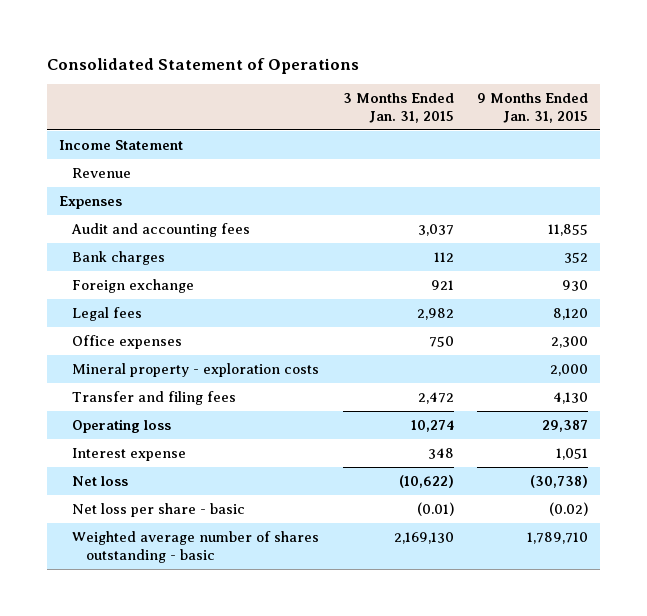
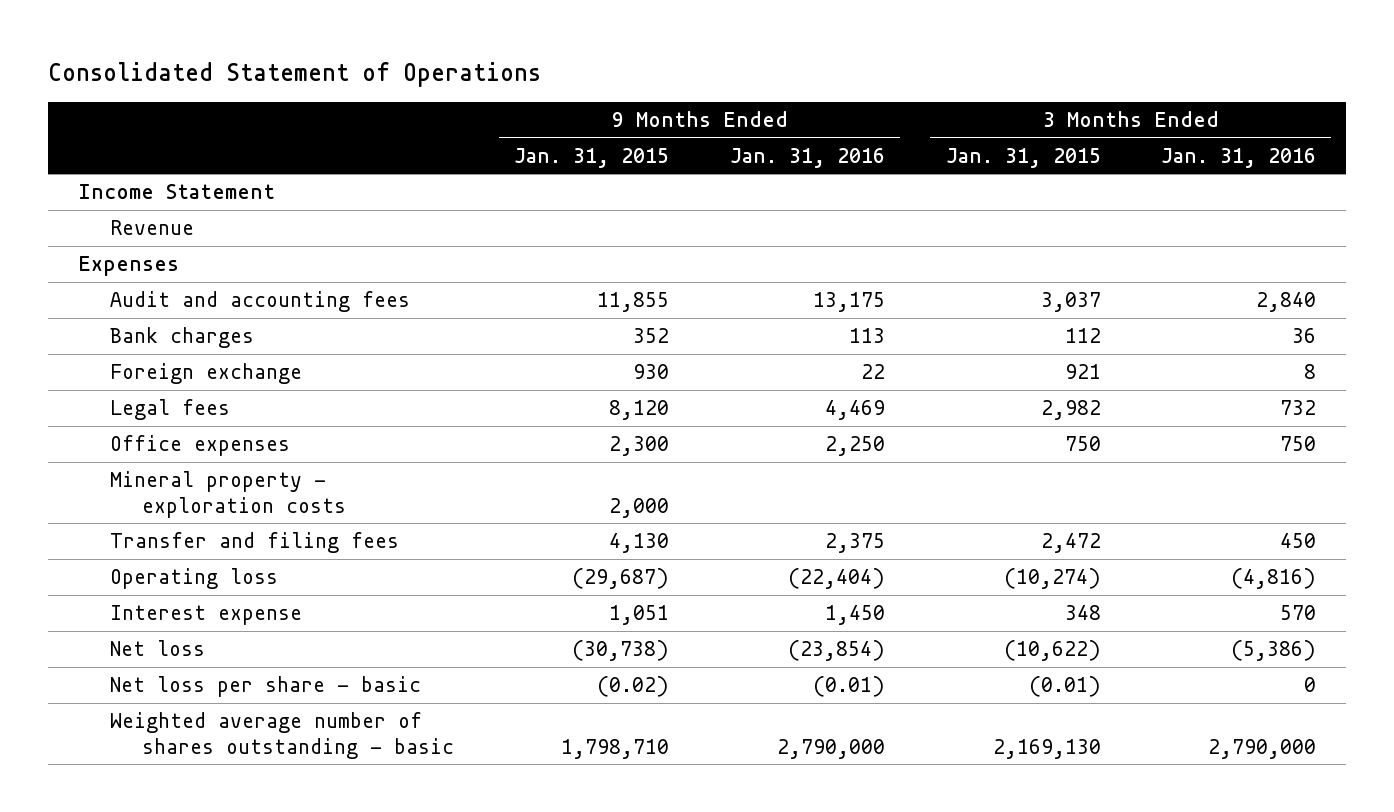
- | 3 Months Ended Jan. 31, 2015 | 9 Months Ended Jan. 31, 2015
+ | 9 Months Ended Jan. 31, 2015 | 9 Months Ended Jan. 31, 2016 | 3 Months Ended Jan. 31, 2015 | 3 Months Ended Jan. 31, 2016
- Operating loss | 10,274 | 29,387
+ Operating loss | (29,687) | (22,404) | (10,274) | (4,816)
- Weighted average number of shares outstanding - basic | 2,169,130 | 1,789,710
+ Weighted average number of shares outstanding - basic | 1,798,710 | 2,790,000 | 2,169,130 | 2,790,000

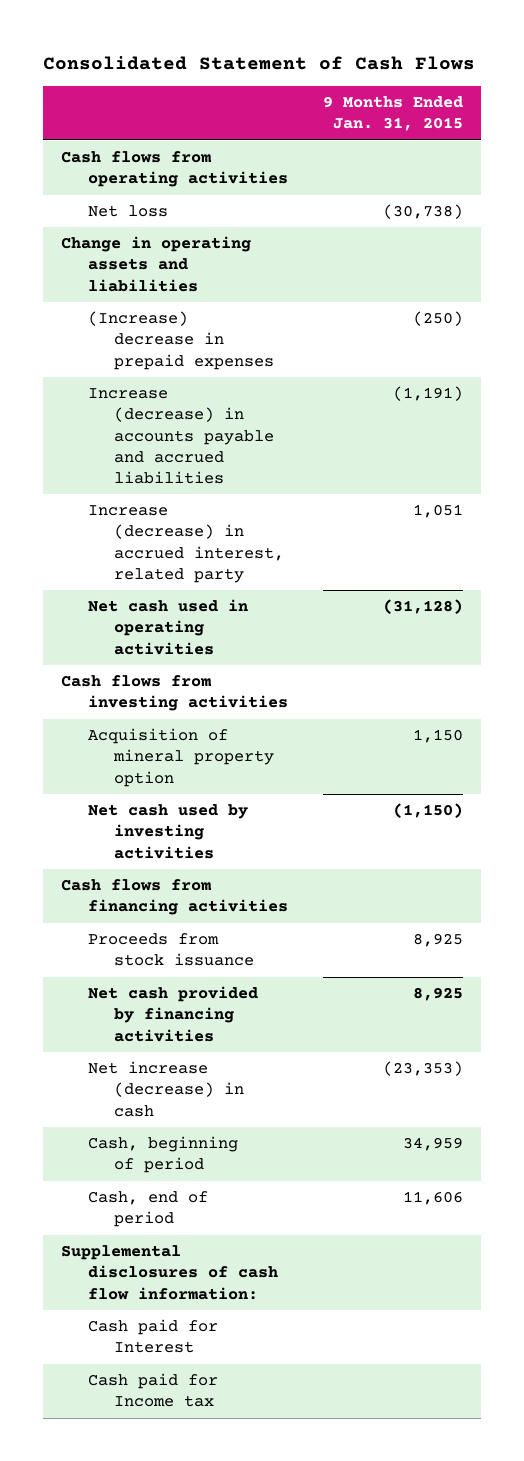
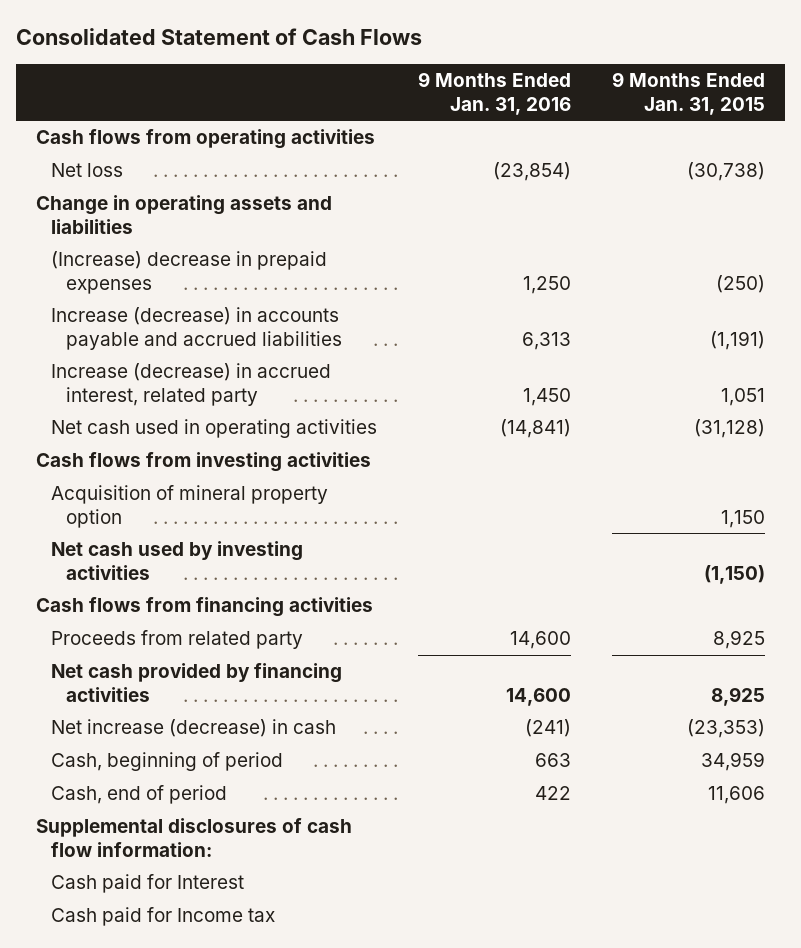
- | 9 Months Ended Jan. 31, 2015
+ | 9 Months Ended Jan. 31, 2016 | 9 Months Ended Jan. 31, 2015
- Proceeds from stock issuance | 8,925
+ Proceeds from related party | 14,600 | 8,925

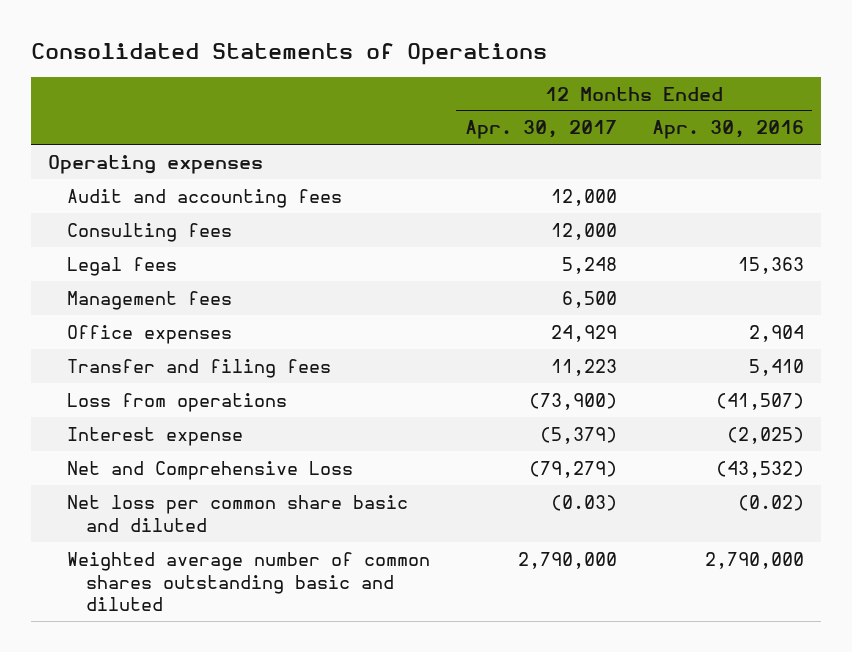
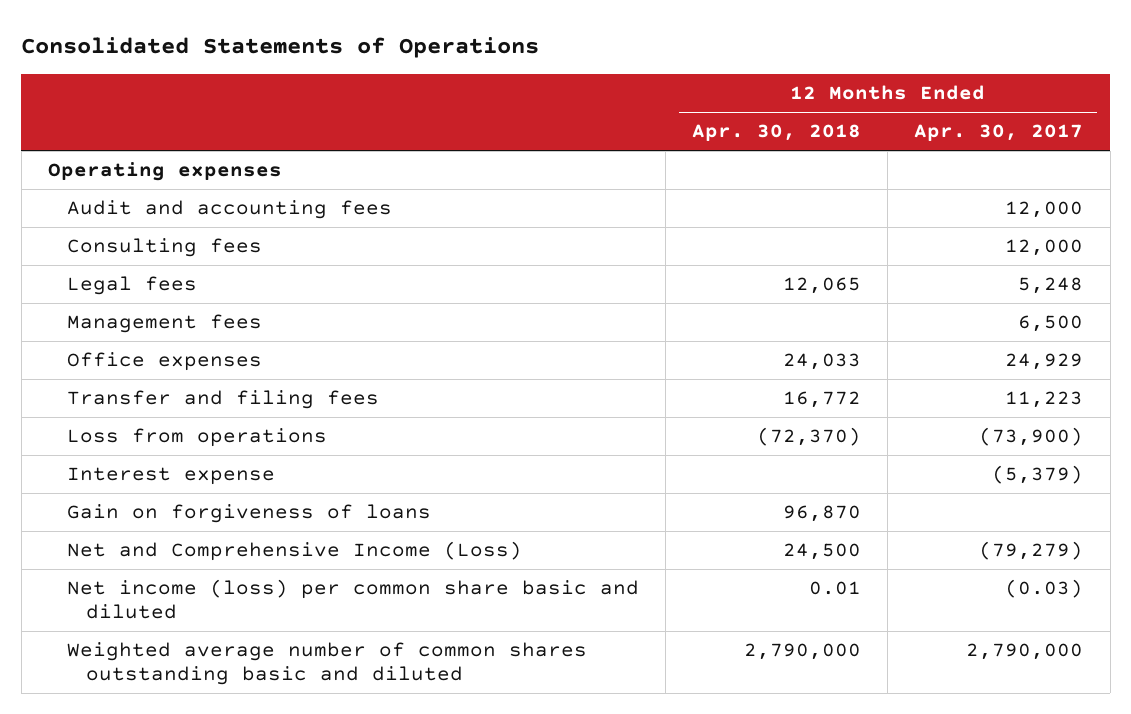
- | 12 Months Ended Apr. 30, 2017 | 12 Months Ended Apr. 30, 2016
+ | 12 Months Ended Apr. 30, 2018 | 12 Months Ended Apr. 30, 2017
- Net and Comprehensive Loss | (79,279) | (43,532)
- Net loss per common share basic and diluted | (0.03) | (0.02)
+ Gain on forgiveness of loans | 96,870 |
+ Net and Comprehensive Income (Loss) | 24,500 | (79,279)
+ Net income (loss) per common share basic and diluted | 0.01 | (0.03)

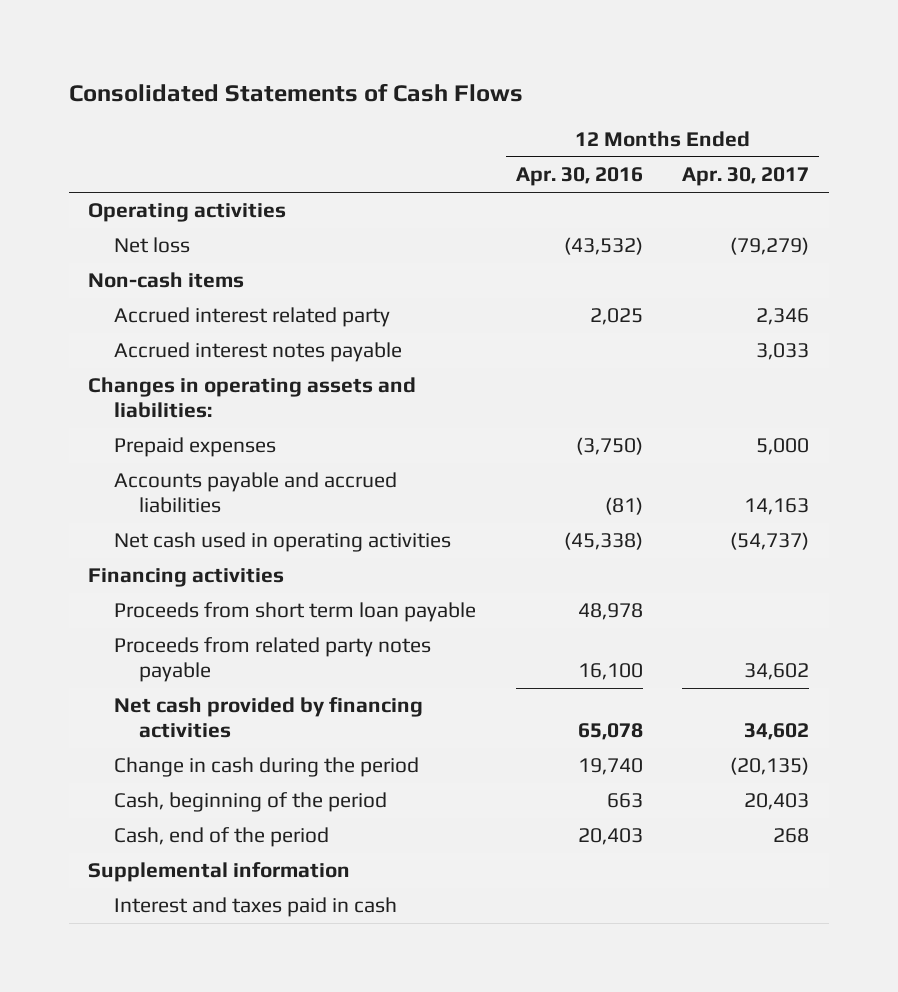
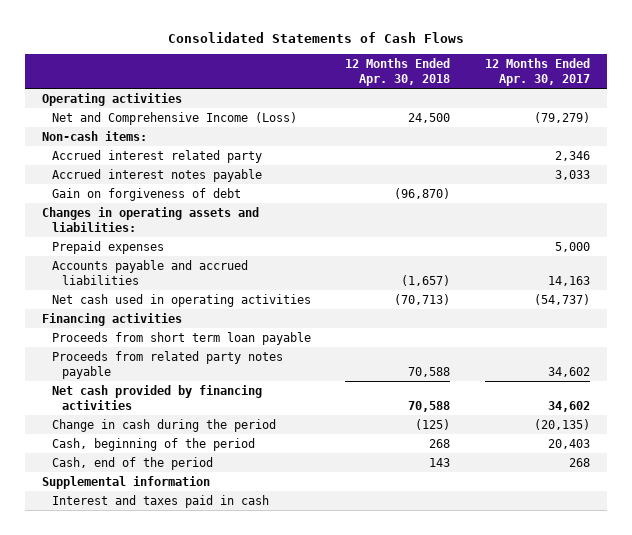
- | 12 Months Ended Apr. 30, 2016 | 12 Months Ended Apr. 30, 2017
+ | 12 Months Ended Apr. 30, 2018 | 12 Months Ended Apr. 30, 2017
- Net loss | (43,532) | (79,279)
- Non-cash items
+ Net and Comprehensive Income (Loss) | 24,500 | (79,279)
+ Non-cash items:
+ Gain on forgiveness of debt | (96,870) |

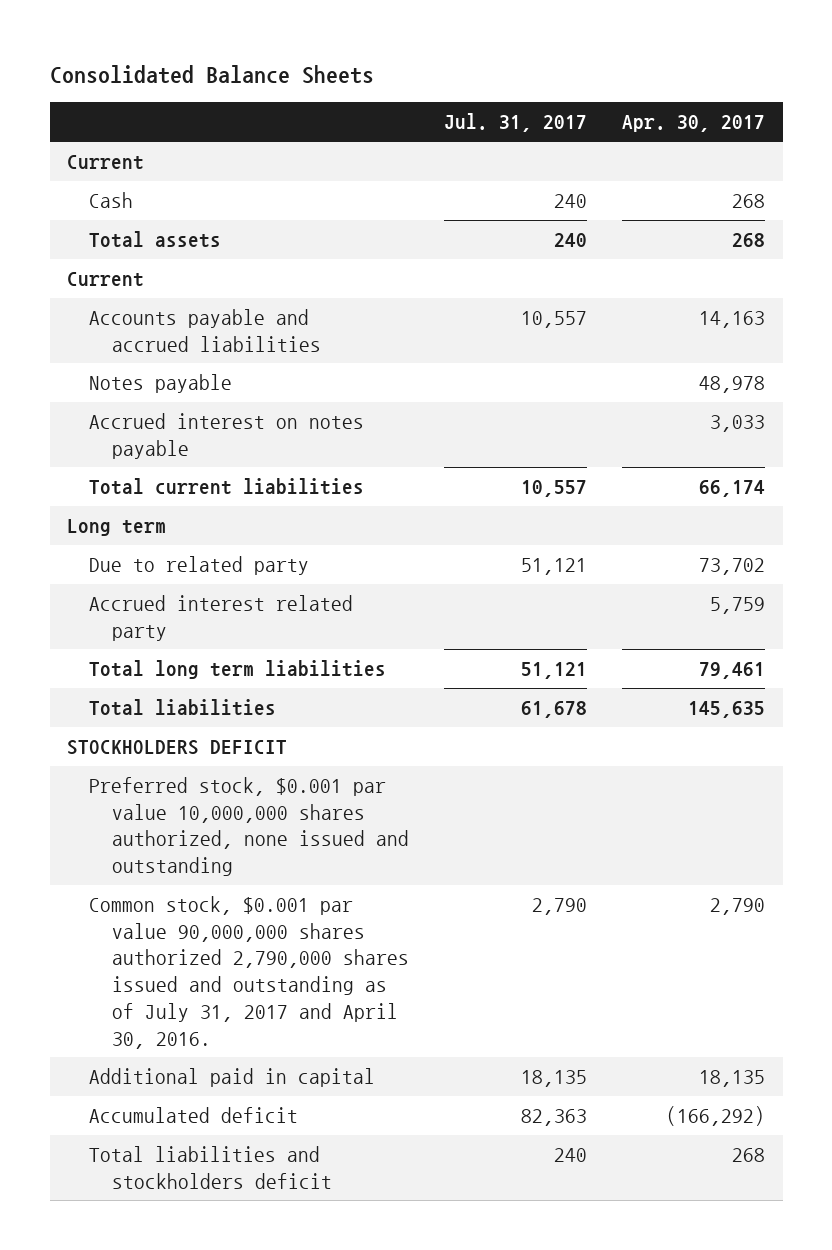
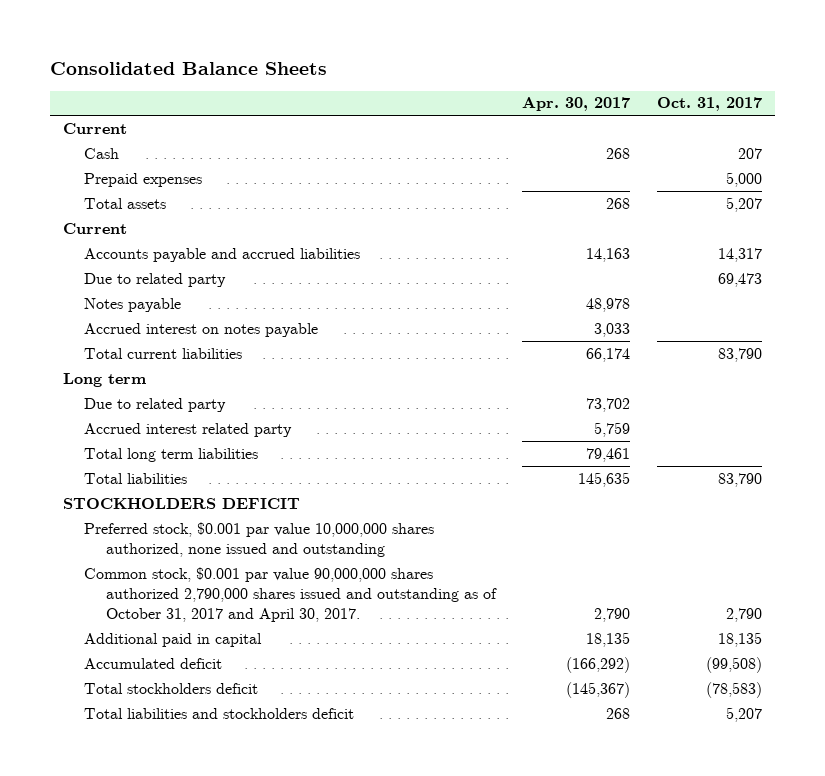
- | Jul. 31, 2017 | Apr. 30, 2017
+ | Apr. 30, 2017 | Oct. 31, 2017
+ Prepaid expenses | | 5,000
+ Due to related party | | 69,473
- Common stock, $0.001 par value 90,000,000 shares authorized 2,790,000 shares issued and outstanding as of July 31, 2017 and April 30, 2016. | 2,790 | 2,790
+ Common stock, $0.001 par value 90,000,000 shares authorized 2,790,000 shares issued and outstanding as of October 31, 2017 and April 30, 2017. | 2,790 | 2,790
+ Total stockholders deficit | (145,367) | (78,583)

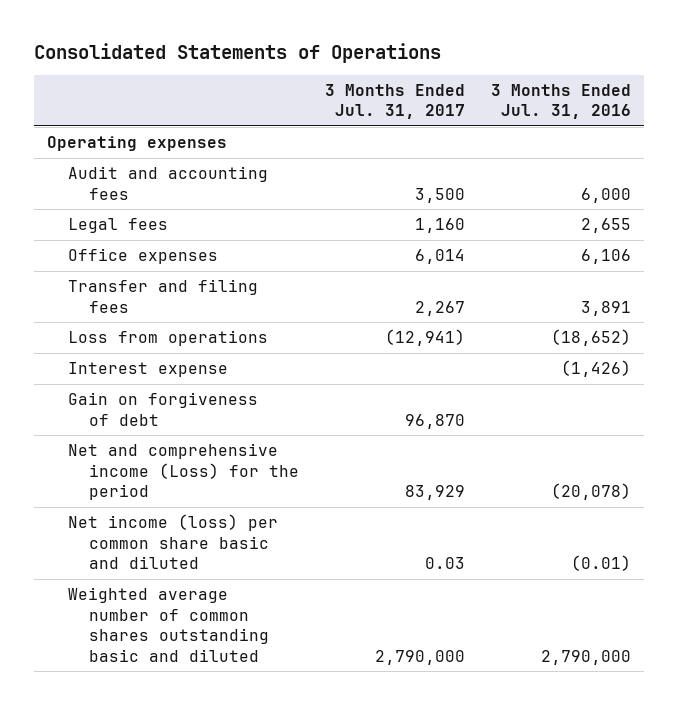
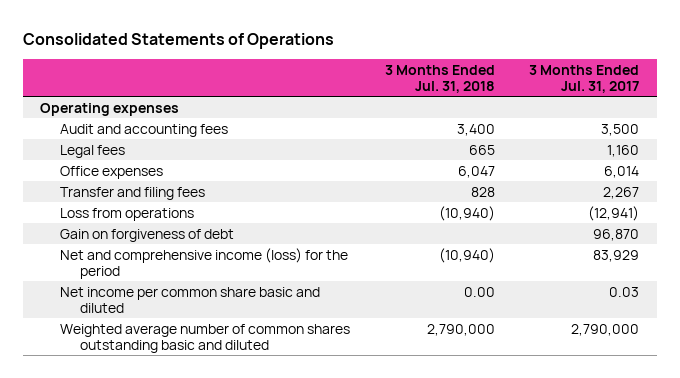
- | 3 Months Ended Jul. 31, 2017 | 3 Months Ended Jul. 31, 2016
+ | 3 Months Ended Jul. 31, 2018 | 3 Months Ended Jul. 31, 2017
- Interest expense | | (1,426)
- Net and comprehensive income (Loss) for the period | 83,929 | (20,078)
- Net income (loss) per common share basic and diluted | 0.03 | (0.01)
+ Net and comprehensive income (loss) for the period | (10,940) | 83,929
+ Net income per common share basic and diluted | 0.00 | 0.03

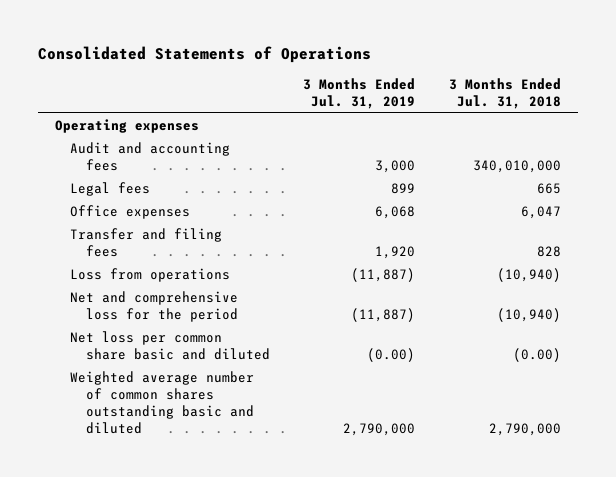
- | 3 Months Ended Jul. 31, 2018 | 3 Months Ended Jul. 31, 2017
+ | 3 Months Ended Jul. 31, 2019 | 3 Months Ended Jul. 31, 2018
- Audit and accounting fees | 3,400 | 3,500
+ Audit and accounting fees | 3,000 | 340,010,000
- Gain on forgiveness of debt | | 96,870
- Net and comprehensive income (loss) for the period | (10,940) | 83,929
- Net income per common share basic and diluted | 0.00 | 0.03
+ Net and comprehensive loss for the period | (11,887) | (10,940)
+ Net loss per common share basic and diluted | (0.00) | (0.00)

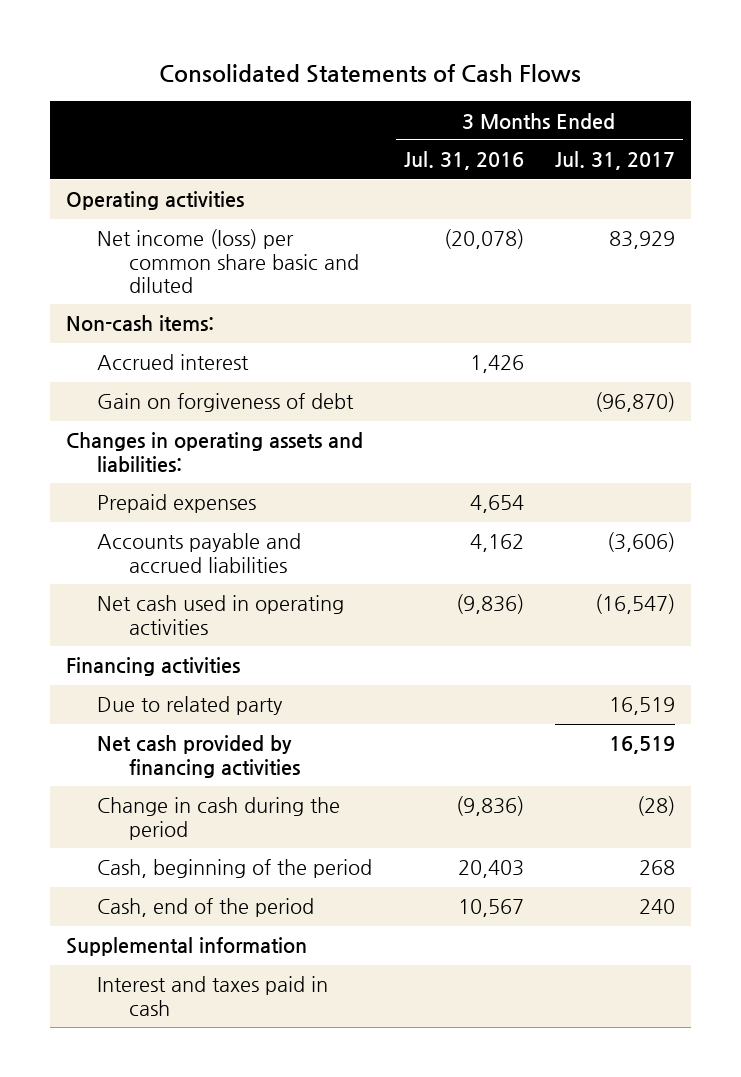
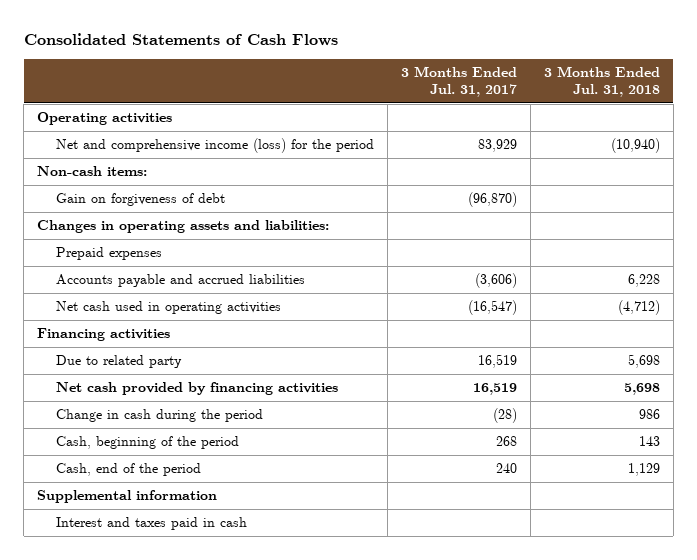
- | 3 Months Ended Jul. 31, 2016 | 3 Months Ended Jul. 31, 2017
+ | 3 Months Ended Jul. 31, 2017 | 3 Months Ended Jul. 31, 2018
- Net income (loss) per common share basic and diluted | (20,078) | 83,929
+ Net and comprehensive income (loss) for the period | 83,929 | (10,940)
- Accrued interest | 1,426 |

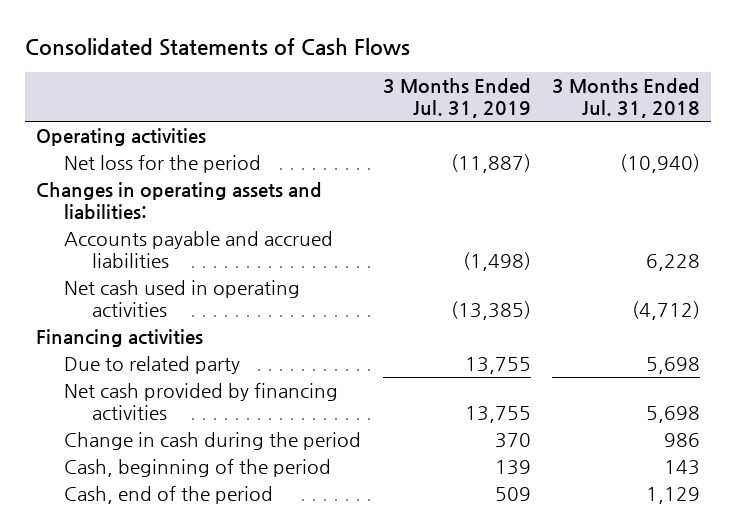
- | 3 Months Ended Jul. 31, 2017 | 3 Months Ended Jul. 31, 2018
+ | 3 Months Ended Jul. 31, 2019 | 3 Months Ended Jul. 31, 2018
- Net and comprehensive income (loss) for the period | 83,929 | (10,940)
- Non-cash items:
- Gain on forgiveness of debt | (96,870) |
+ Net loss for the period | (11,887) | (10,940)
- Prepaid expenses
- Supplemental information
- Interest and taxes paid in cash

